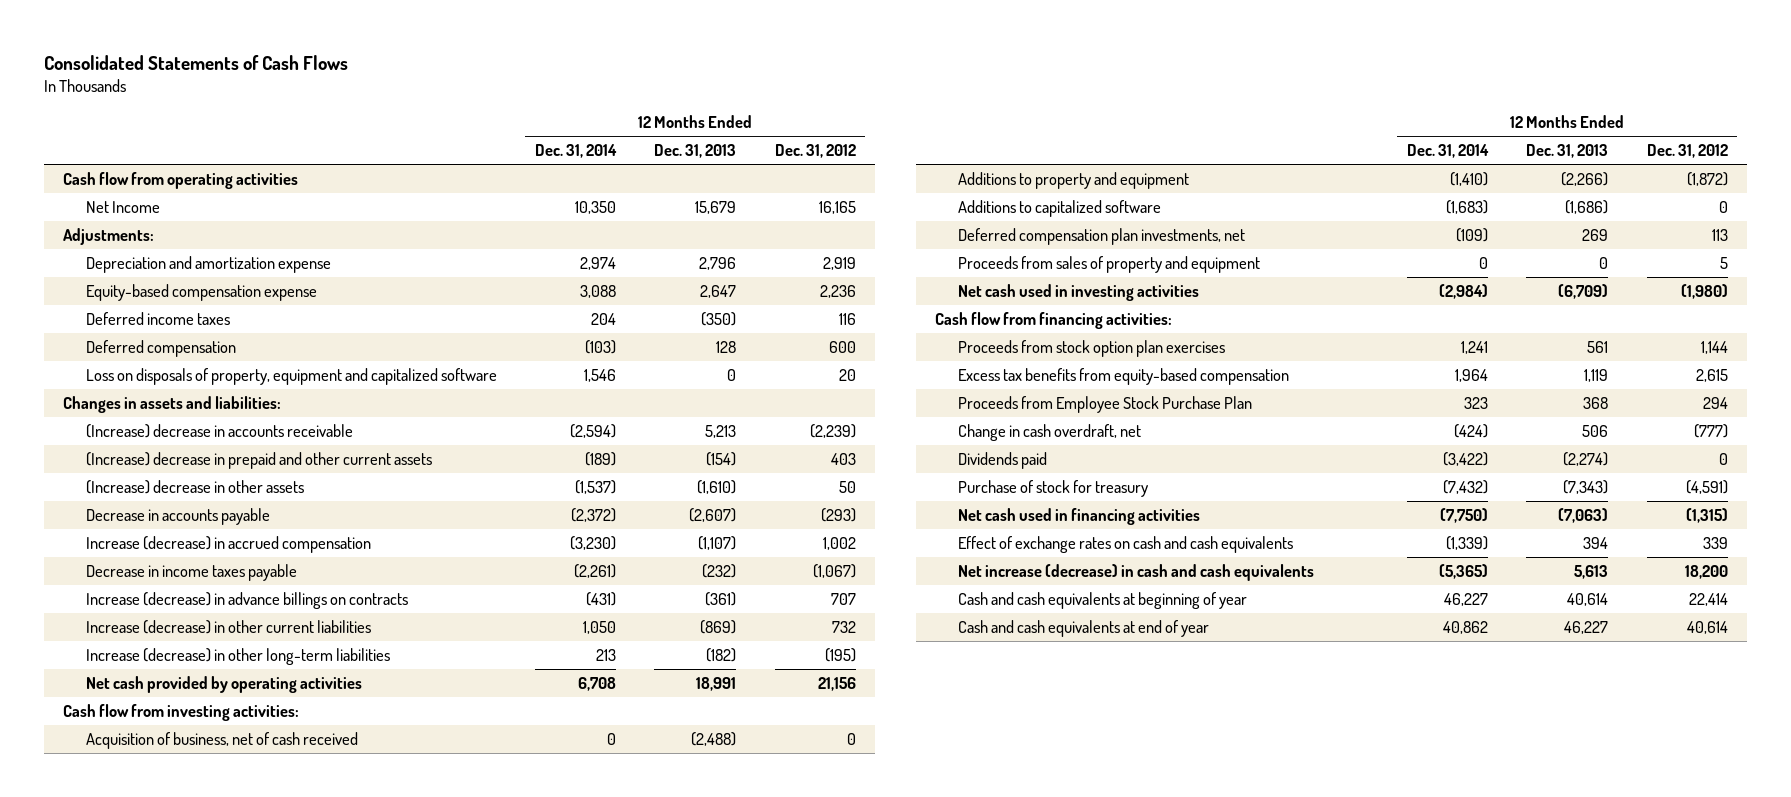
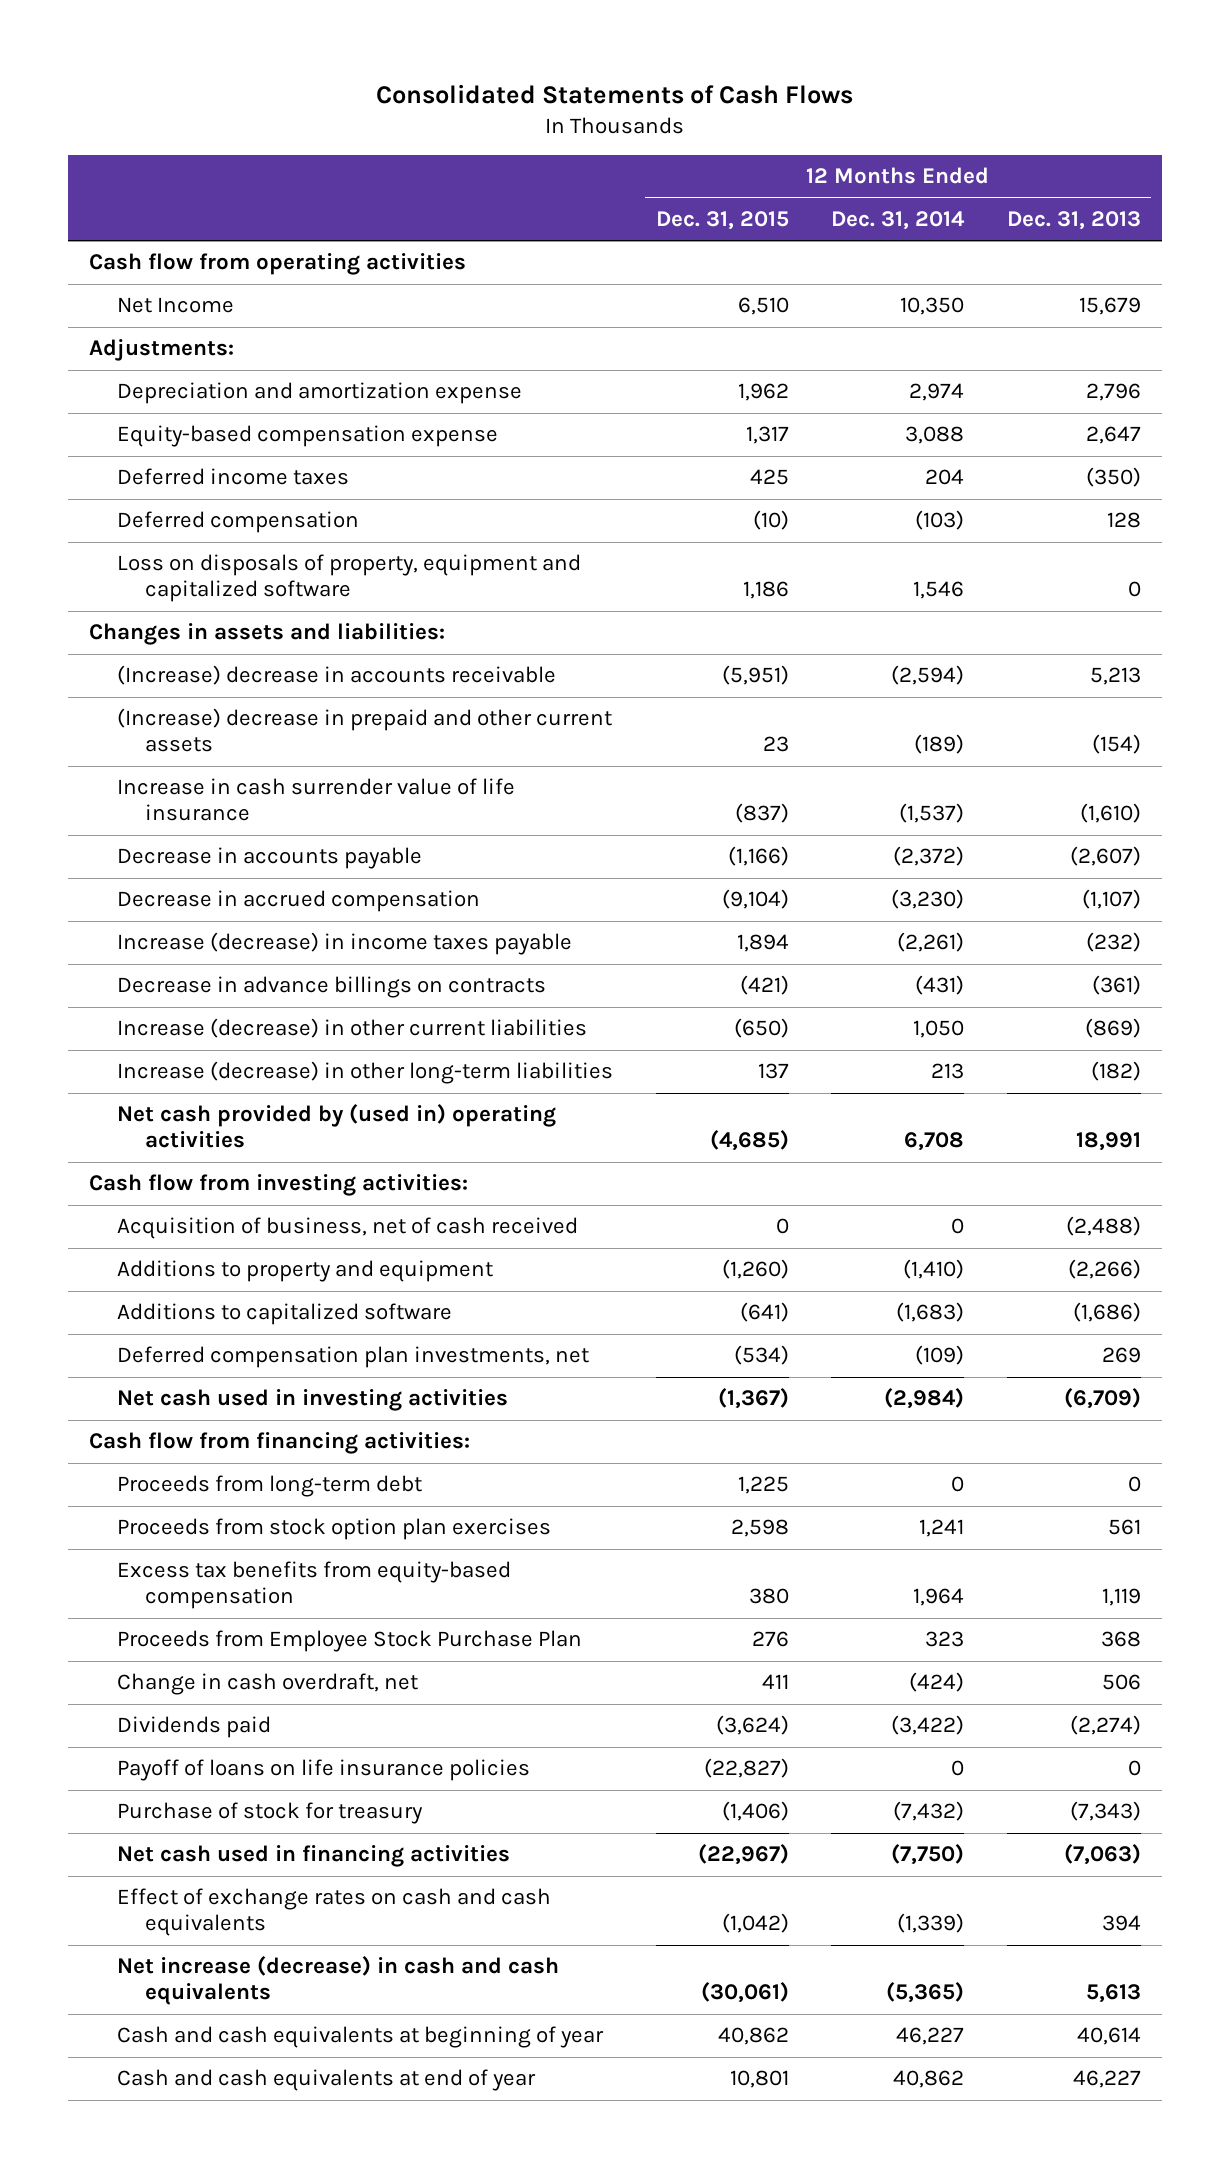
- | 12 Months Ended Dec. 31, 2014 | 12 Months Ended Dec. 31, 2013 | 12 Months Ended Dec. 31, 2012
+ | 12 Months Ended Dec. 31, 2015 | 12 Months Ended Dec. 31, 2014 | 12 Months Ended Dec. 31, 2013
- (Increase) decrease in other assets | (1,537) | (1,610) | 50
+ Increase in cash surrender value of life insurance | (837) | (1,537) | (1,610)
- Increase (decrease) in accrued compensation | (3,230) | (1,107) | 1,002
- Decrease in income taxes payable | (2,261) | (232) | (1,067)
- Increase (decrease) in advance billings on contracts | (431) | (361) | 707
+ Decrease in accrued compensation | (9,104) | (3,230) | (1,107)
+ Increase (decrease) in income taxes payable | 1,894 | (2,261) | (232)
+ Decrease in advance billings on contracts | (421) | (431) | (361)
- Net cash provided by operating activities | 6,708 | 18,991 | 21,156
+ Net cash provided by (used in) operating activities | (4,685) | 6,708 | 18,991
- Proceeds from sales of property and equipment | 0 | 0 | 5
+ Proceeds from long-term debt | 1,225 | 0 | 0
+ Payoff of loans on life insurance policies | (22,827) | 0 | 0

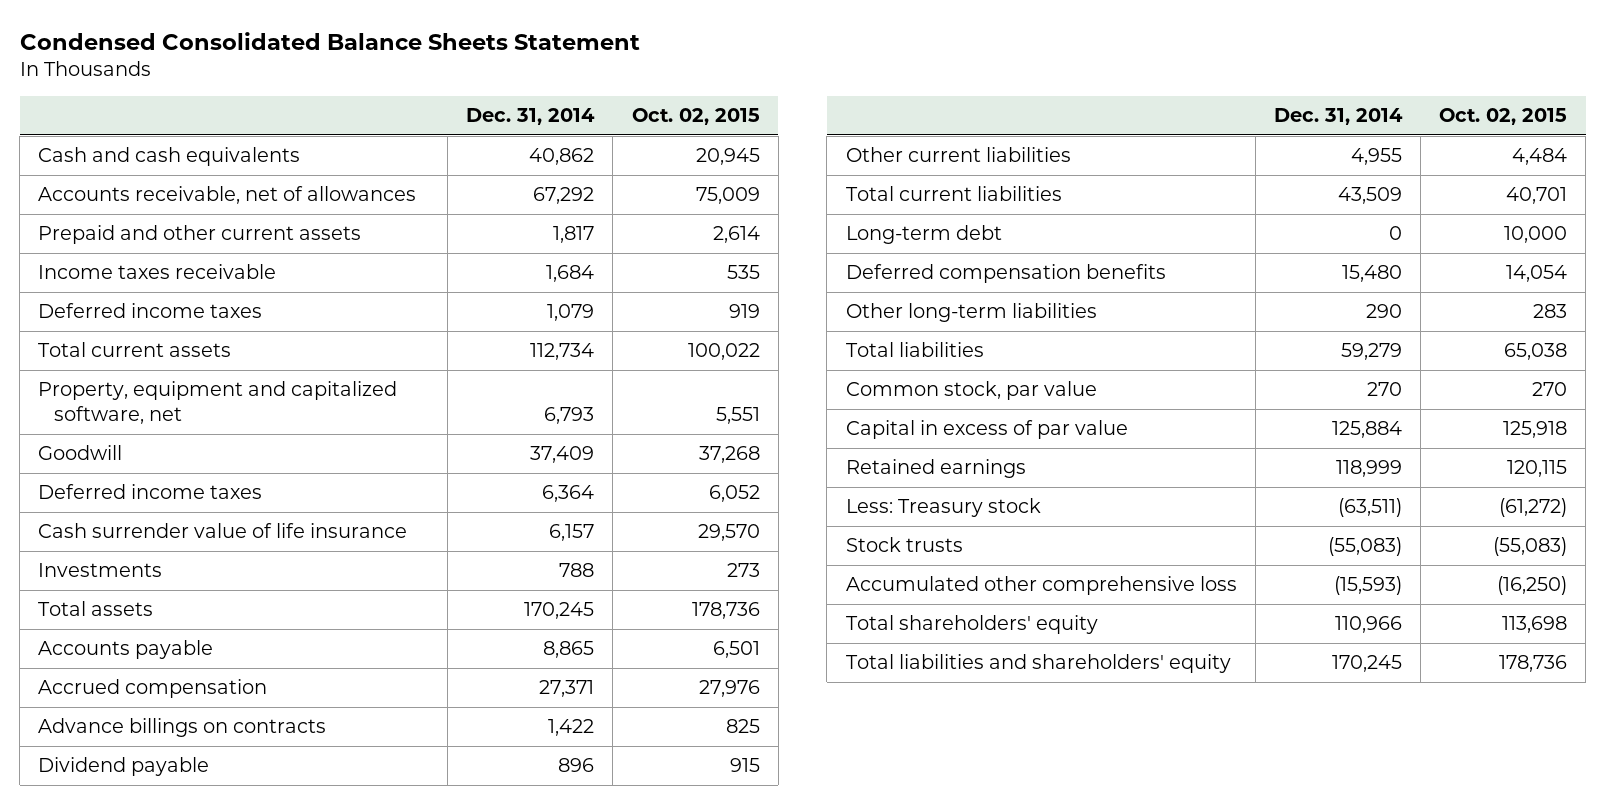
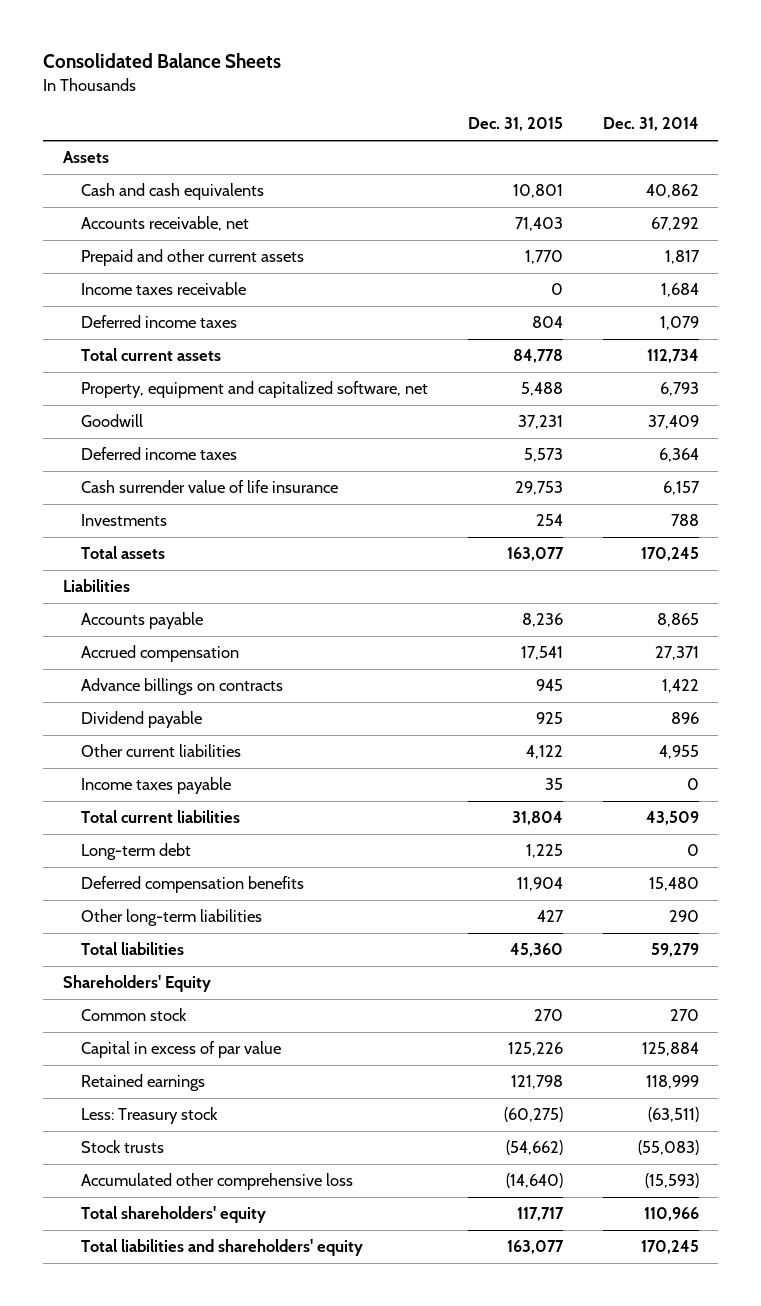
- Condensed Consolidated Balance Sheets Statement
+ Consolidated Balance Sheets
- | Dec. 31, 2014 | Oct. 02, 2015
+ | Dec. 31, 2015 | Dec. 31, 2014
+ Assets
- Accounts receivable, net of allowances | 67,292 | 75,009
+ Accounts receivable, net | 71,403 | 67,292
+ Liabilities
+ Income taxes payable | 35 | 0
- Common stock, par value | 270 | 270
+ Shareholders' Equity
+ Common stock | 270 | 270

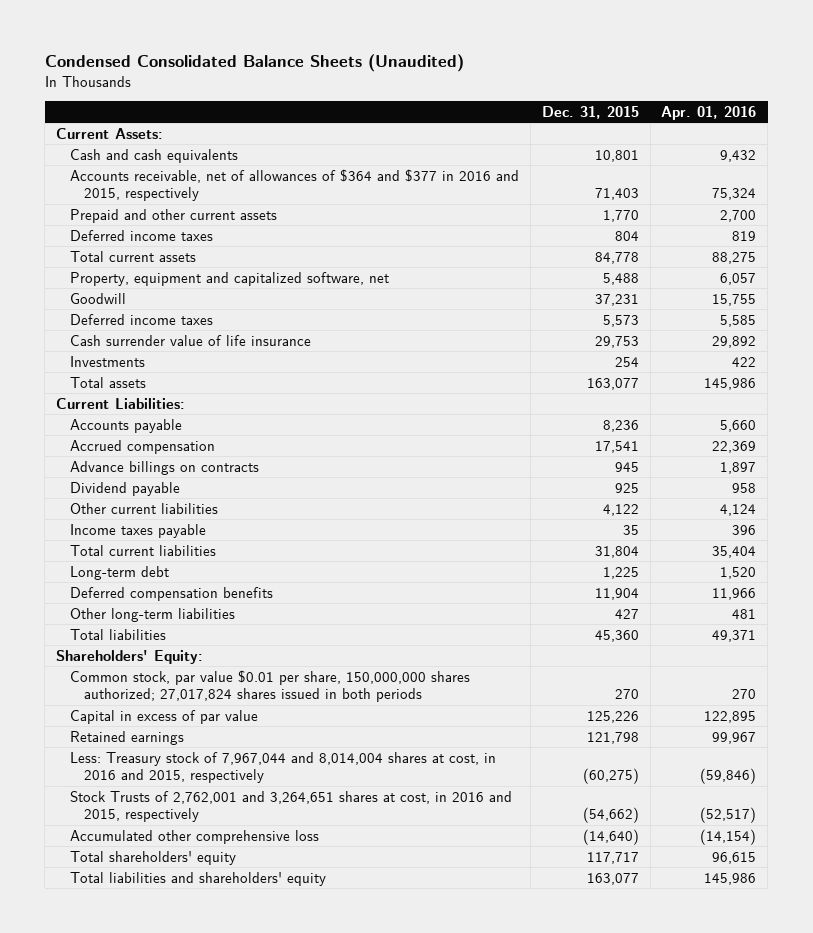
- Consolidated Balance Sheets
+ Condensed Consolidated Balance Sheets (Unaudited)
- | Dec. 31, 2015 | Dec. 31, 2014
+ | Dec. 31, 2015 | Apr. 01, 2016
- Assets
+ Current Assets:
- Accounts receivable, net | 71,403 | 67,292
+ Accounts receivable, net of allowances of $364 and $377 in 2016 and 2015, respectively | 71,403 | 75,324
- Income taxes receivable | 0 | 1,684
- Liabilities
+ Current Liabilities:
- Shareholders' Equity
- Common stock | 270 | 270
+ Shareholders' Equity:
+ Common stock, par value $0.01 per share, 150,000,000 shares authorized; 27,017,824 shares issued in both periods | 270 | 270
- Less: Treasury stock | (60,275) | (63,511)
- Stock trusts | (54,662) | (55,083)
+ Less: Treasury stock of 7,967,044 and 8,014,004 shares at cost, in 2016 and 2015, respectively | (60,275) | (59,846)
+ Stock Trusts of 2,762,001 and 3,264,651 shares at cost, in 2016 and 2015, respectively | (54,662) | (52,517)

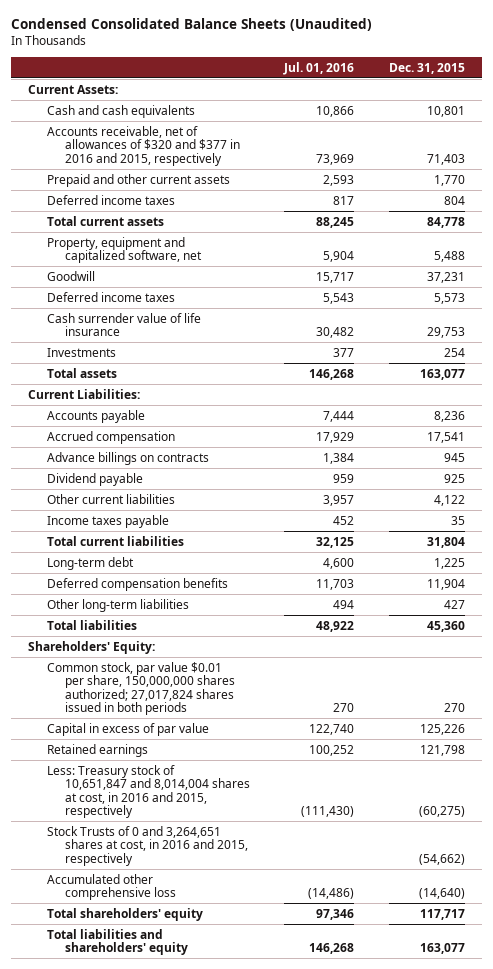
- | Dec. 31, 2015 | Apr. 01, 2016
+ | Jul. 01, 2016 | Dec. 31, 2015
- Accounts receivable, net of allowances of $364 and $377 in 2016 and 2015, respectively | 71,403 | 75,324
+ Accounts receivable, net of allowances of $320 and $377 in 2016 and 2015, respectively | 73,969 | 71,403
- Less: Treasury stock of 7,967,044 and 8,014,004 shares at cost, in 2016 and 2015, respectively | (60,275) | (59,846)
- Stock Trusts of 2,762,001 and 3,264,651 shares at cost, in 2016 and 2015, respectively | (54,662) | (52,517)
+ Less: Treasury stock of 10,651,847 and 8,014,004 shares at cost, in 2016 and 2015, respectively | (111,430) | (60,275)
+ Stock Trusts of 0 and 3,264,651 shares at cost, in 2016 and 2015, respectively | | (54,662)

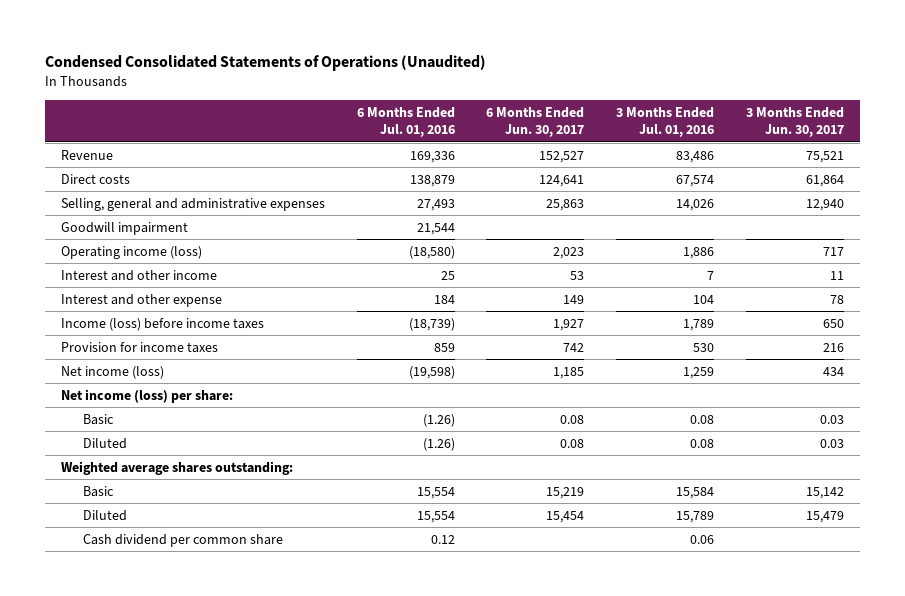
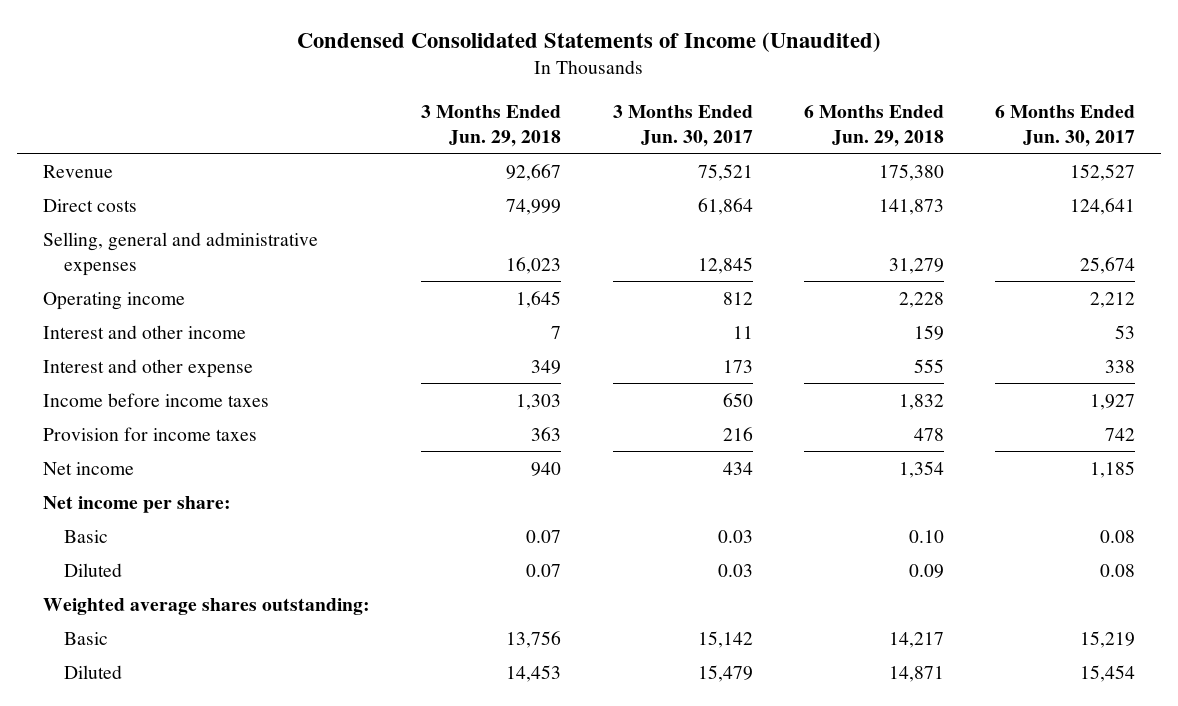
- Condensed Consolidated Statements of Operations (Unaudited)
+ Condensed Consolidated Statements of Income (Unaudited)
- | 6 Months Ended Jul. 01, 2016 | 6 Months Ended Jun. 30, 2017 | 3 Months Ended Jul. 01, 2016 | 3 Months Ended Jun. 30, 2017
+ | 3 Months Ended Jun. 29, 2018 | 3 Months Ended Jun. 30, 2017 | 6 Months Ended Jun. 29, 2018 | 6 Months Ended Jun. 30, 2017
- Selling, general and administrative expenses | 27,493 | 25,863 | 14,026 | 12,940
- Goodwill impairment | 21,544 | | |
- Operating income (loss) | (18,580) | 2,023 | 1,886 | 717
+ Selling, general and administrative expenses | 16,023 | 12,845 | 31,279 | 25,674
+ Operating income | 1,645 | 812 | 2,228 | 2,212
- Interest and other expense | 184 | 149 | 104 | 78
- Income (loss) before income taxes | (18,739) | 1,927 | 1,789 | 650
+ Interest and other expense | 349 | 173 | 555 | 338
+ Income before income taxes | 1,303 | 650 | 1,832 | 1,927
- Net income (loss) | (19,598) | 1,185 | 1,259 | 434
- Net income (loss) per share:
+ Net income | 940 | 434 | 1,354 | 1,185
+ Net income per share:
- Cash dividend per common share | 0.12 | | 0.06 |

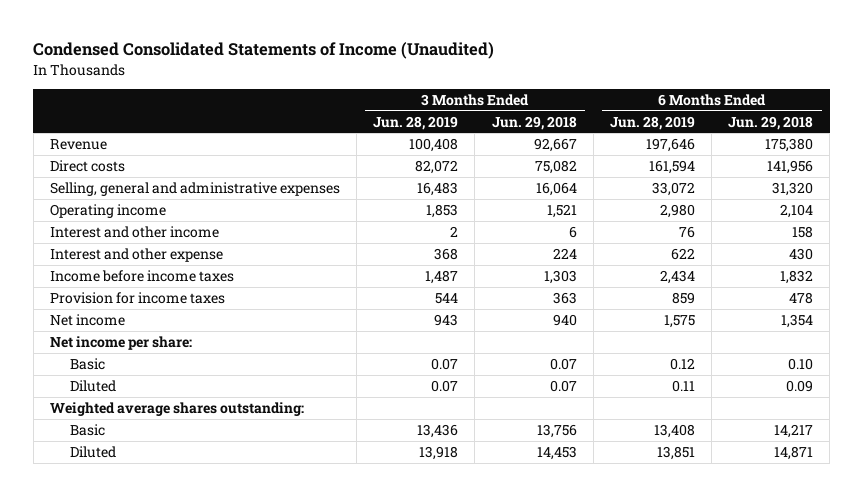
- | 3 Months Ended Jun. 29, 2018 | 3 Months Ended Jun. 30, 2017 | 6 Months Ended Jun. 29, 2018 | 6 Months Ended Jun. 30, 2017
+ | 3 Months Ended Jun. 28, 2019 | 3 Months Ended Jun. 29, 2018 | 6 Months Ended Jun. 28, 2019 | 6 Months Ended Jun. 29, 2018
- Direct costs | 74,999 | 61,864 | 141,873 | 124,641
- Selling, general and administrative expenses | 16,023 | 12,845 | 31,279 | 25,674
- Operating income | 1,645 | 812 | 2,228 | 2,212
- Interest and other income | 7 | 11 | 159 | 53
- Interest and other expense | 349 | 173 | 555 | 338
+ Direct costs | 82,072 | 75,082 | 161,594 | 141,956
+ Selling, general and administrative expenses | 16,483 | 16,064 | 33,072 | 31,320
+ Operating income | 1,853 | 1,521 | 2,980 | 2,104
+ Interest and other income | 2 | 6 | 76 | 158
+ Interest and other expense | 368 | 224 | 622 | 430

